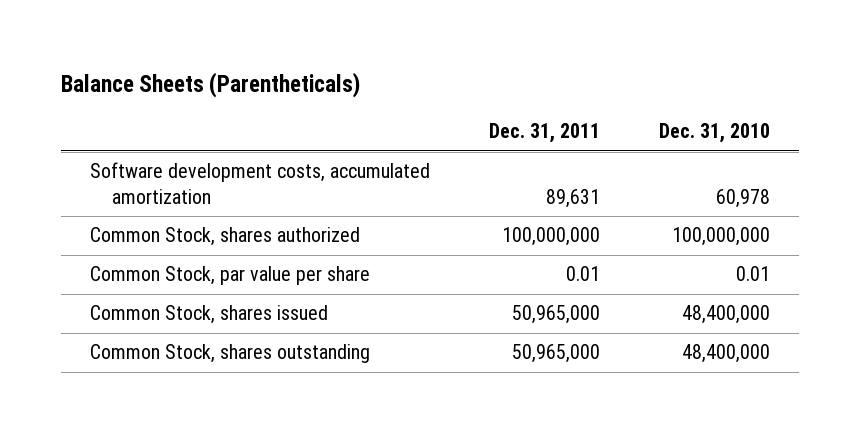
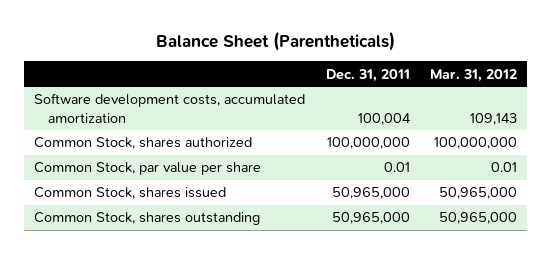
- Balance Sheets (Parentheticals)
+ Balance Sheet (Parentheticals)
- | Dec. 31, 2011 | Dec. 31, 2010
+ | Dec. 31, 2011 | Mar. 31, 2012
- Software development costs, accumulated amortization | 89,631 | 60,978
+ Software development costs, accumulated amortization | 100,004 | 109,143

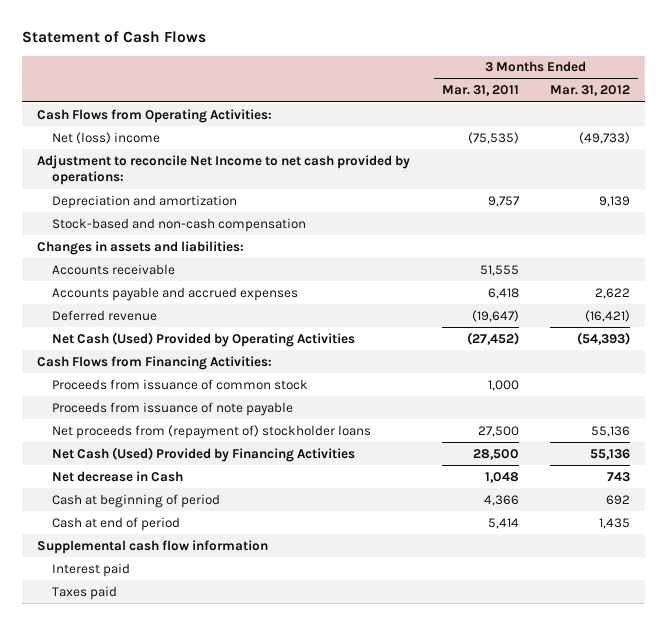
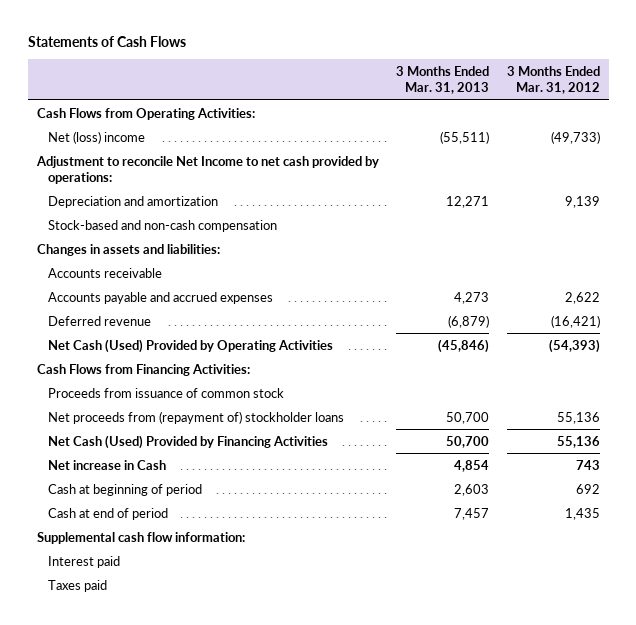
- Statement of Cash Flows
+ Statements of Cash Flows
- | 3 Months Ended Mar. 31, 2011 | 3 Months Ended Mar. 31, 2012
+ | 3 Months Ended Mar. 31, 2013 | 3 Months Ended Mar. 31, 2012
- Proceeds from issuance of note payable
- Net decrease in Cash | 1,048 | 743
+ Net increase in Cash | 4,854 | 743
- Supplemental cash flow information
+ Supplemental cash flow information:

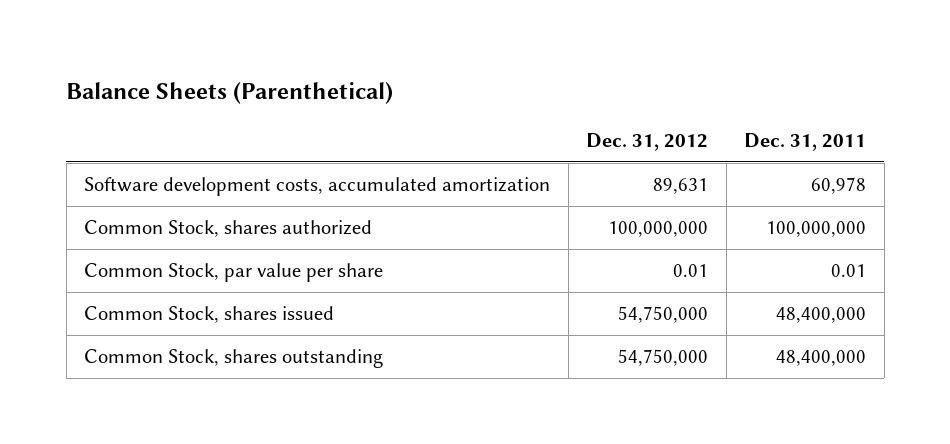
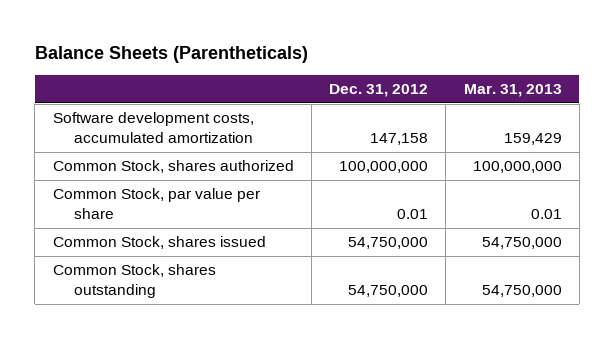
- Balance Sheets (Parenthetical)
+ Balance Sheets (Parentheticals)
- | Dec. 31, 2012 | Dec. 31, 2011
+ | Dec. 31, 2012 | Mar. 31, 2013
- Software development costs, accumulated amortization | 89,631 | 60,978
+ Software development costs, accumulated amortization | 147,158 | 159,429

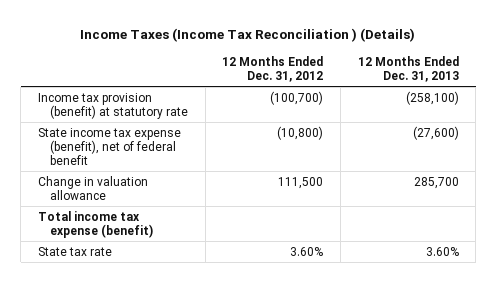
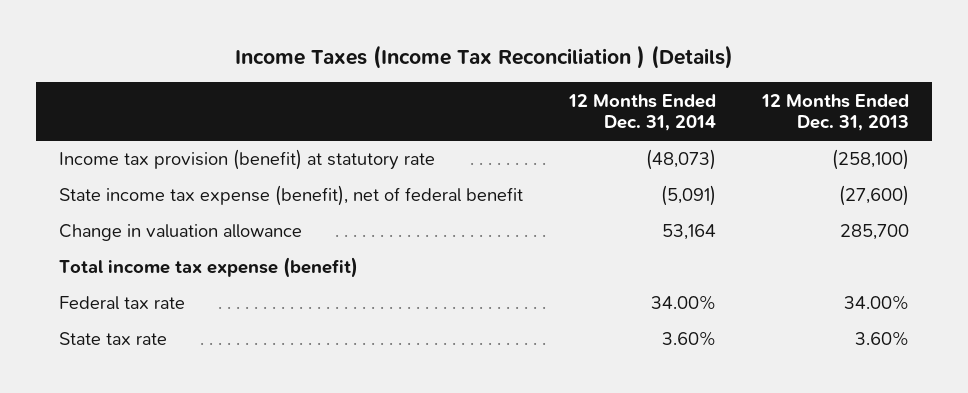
- | 12 Months Ended Dec. 31, 2012 | 12 Months Ended Dec. 31, 2013
+ | 12 Months Ended Dec. 31, 2014 | 12 Months Ended Dec. 31, 2013
+ Federal tax rate | 34.00% | 34.00%

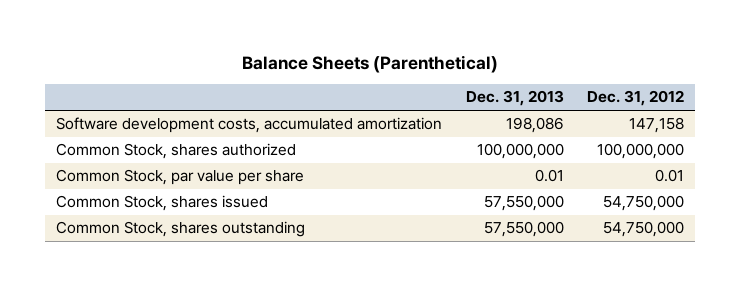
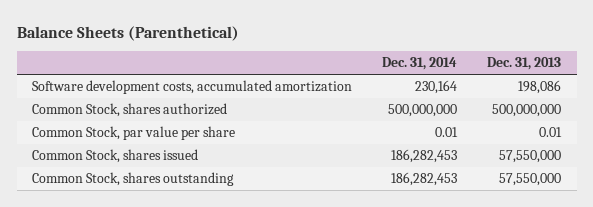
- | Dec. 31, 2013 | Dec. 31, 2012
+ | Dec. 31, 2014 | Dec. 31, 2013
- Common Stock, shares authorized | 100,000,000 | 100,000,000
+ Common Stock, shares authorized | 500,000,000 | 500,000,000

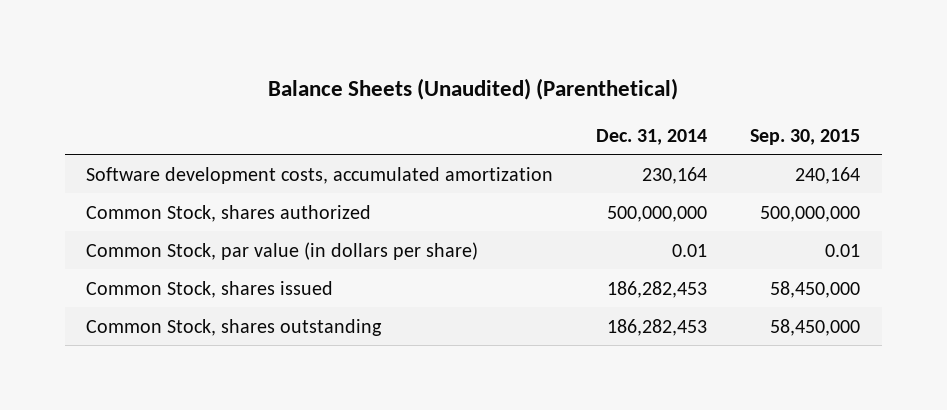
- Balance Sheets (Parenthetical)
+ Balance Sheets (Unaudited) (Parenthetical)
- | Dec. 31, 2014 | Dec. 31, 2013
+ | Dec. 31, 2014 | Sep. 30, 2015
- Common Stock, par value per share | 0.01 | 0.01
+ Common Stock, par value (in dollars per share) | 0.01 | 0.01

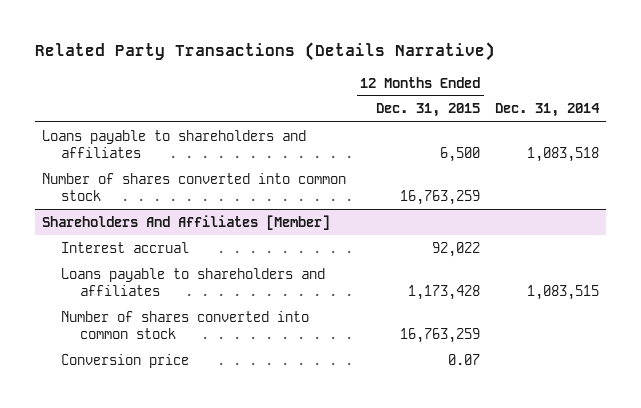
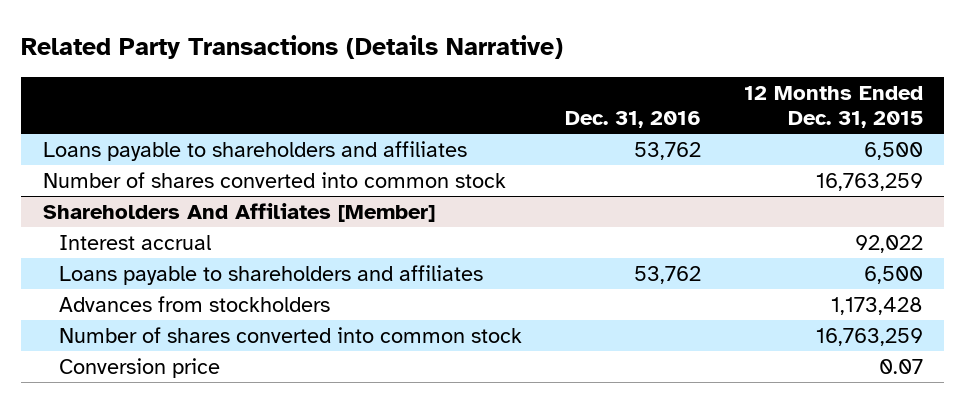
- | 12 Months Ended Dec. 31, 2015 | Dec. 31, 2014
+ | Dec. 31, 2016 | 12 Months Ended Dec. 31, 2015
@ Shareholders And Affiliates [Member]
- Loans payable to shareholders and affiliates | 1,173,428 | 1,083,515
+ Loans payable to shareholders and affiliates | 53,762 | 6,500
+ Advances from stockholders | | 1,173,428

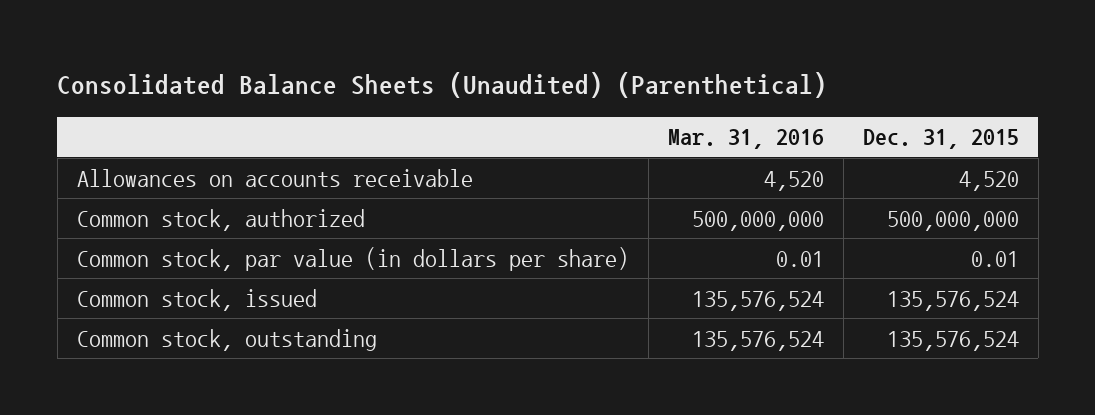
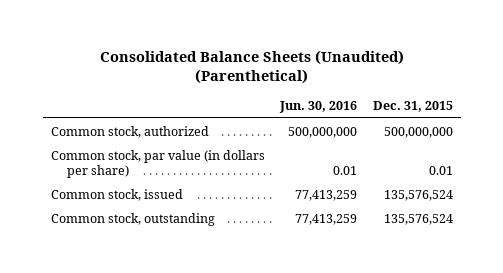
- | Mar. 31, 2016 | Dec. 31, 2015
+ | Jun. 30, 2016 | Dec. 31, 2015
- Allowances on accounts receivable | 4,520 | 4,520

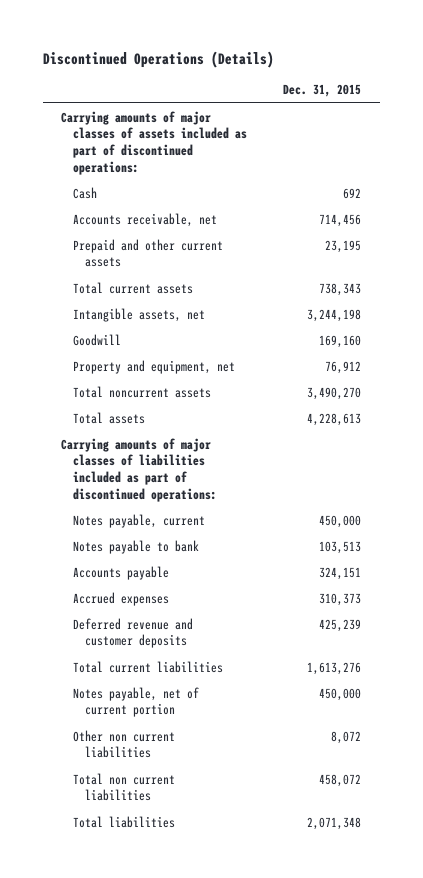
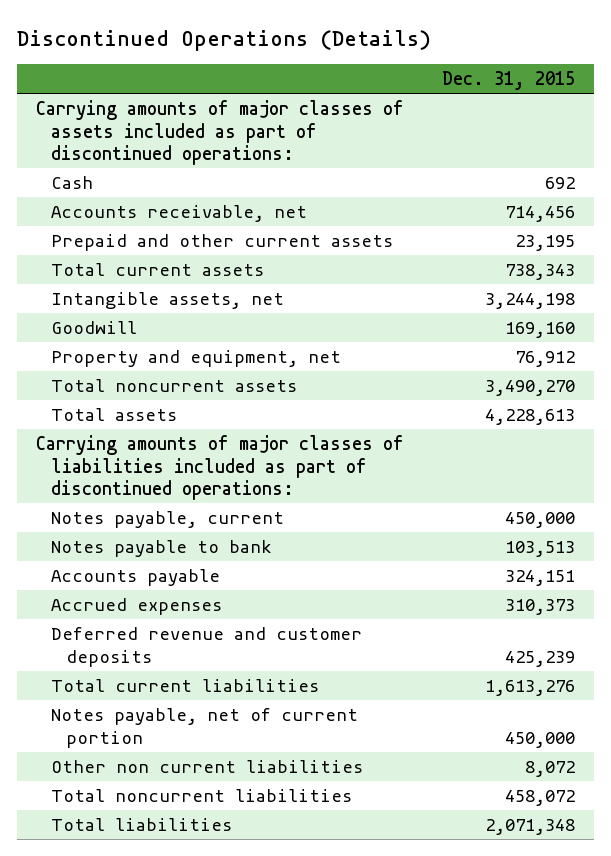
- Total non current liabilities | 458,072
+ Total noncurrent liabilities | 458,072

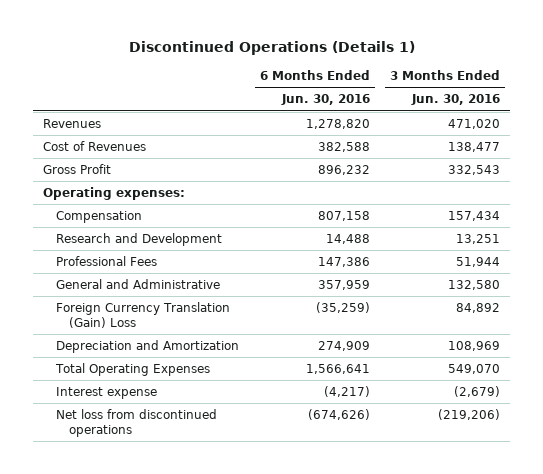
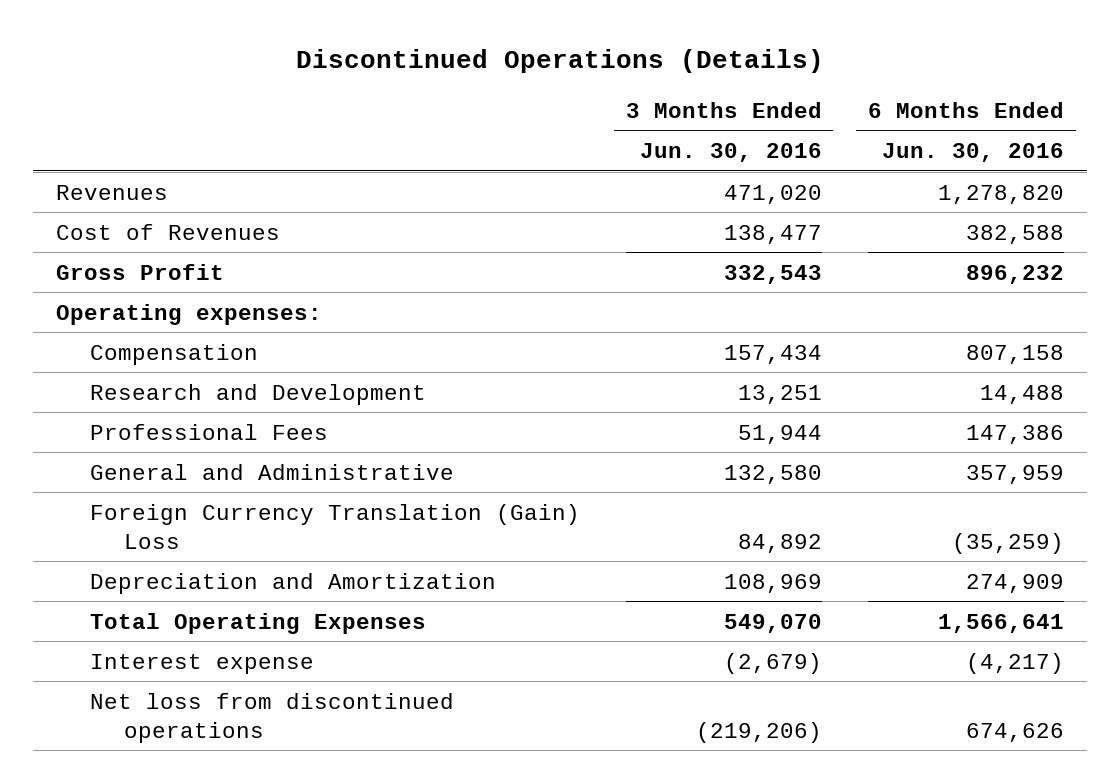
- Discontinued Operations (Details 1)
+ Discontinued Operations (Details)
- | 6 Months Ended Jun. 30, 2016 | 3 Months Ended Jun. 30, 2016
+ | 3 Months Ended Jun. 30, 2016 | 6 Months Ended Jun. 30, 2016
- Net loss from discontinued operations | (674,626) | (219,206)
+ Net loss from discontinued operations | (219,206) | 674,626

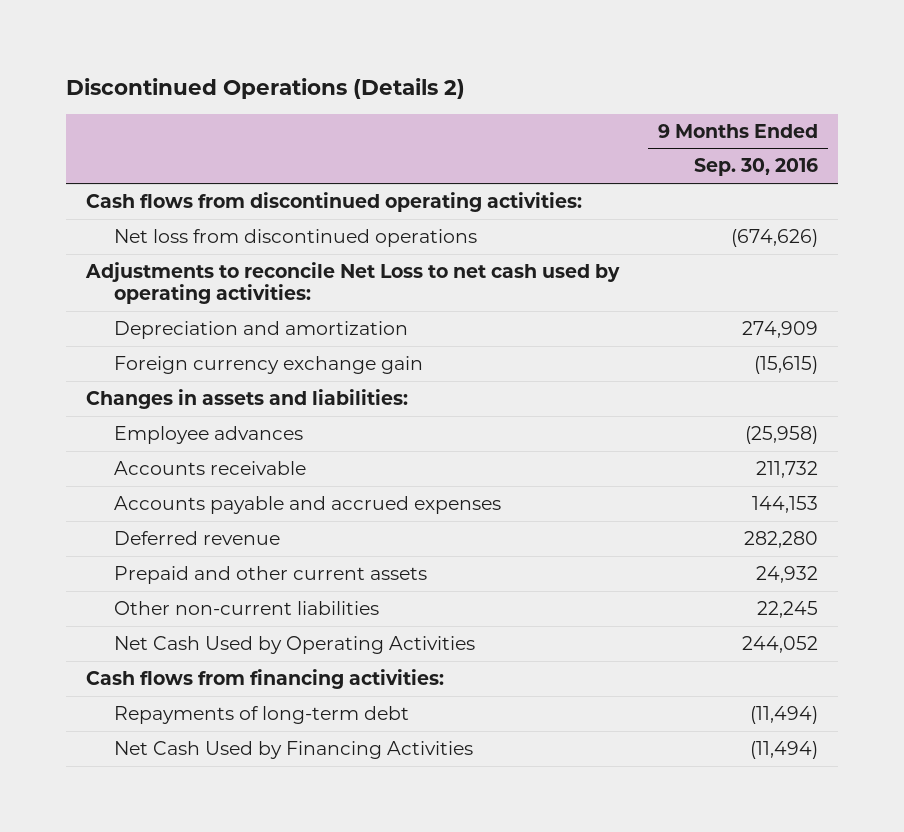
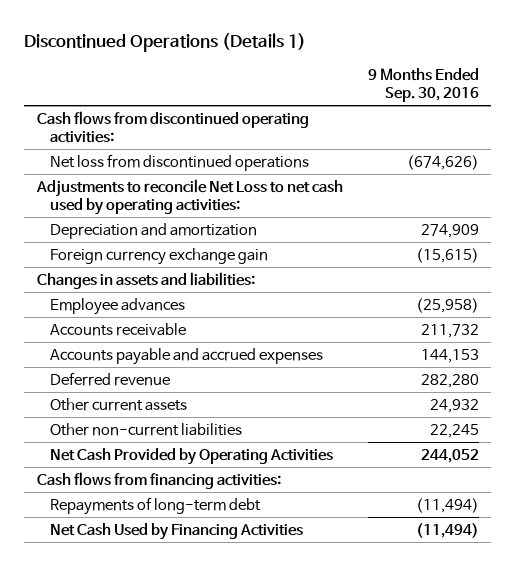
- Discontinued Operations (Details 2)
+ Discontinued Operations (Details 1)
- Prepaid and other current assets | 24,932
+ Other current assets | 24,932
- Net Cash Used by Operating Activities | 244,052
+ Net Cash Provided by Operating Activities | 244,052

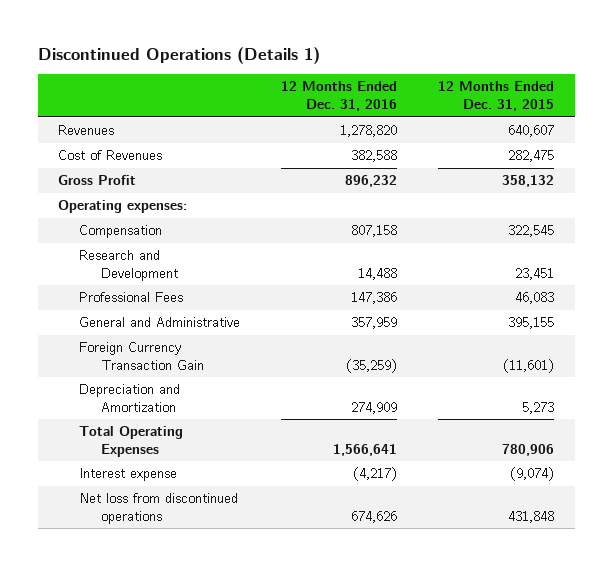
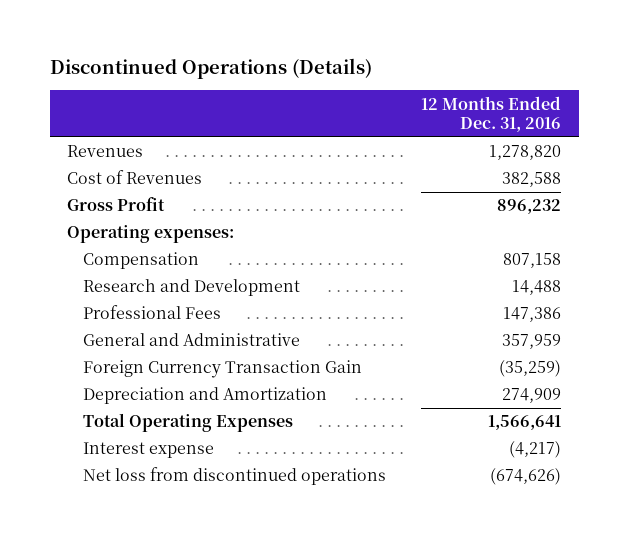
- Discontinued Operations (Details 1)
+ Discontinued Operations (Details)
- | 12 Months Ended Dec. 31, 2016 | 12 Months Ended Dec. 31, 2015
+ | 12 Months Ended Dec. 31, 2016
- Net loss from discontinued operations | 674,626 | 431,848
+ Net loss from discontinued operations | (674,626)

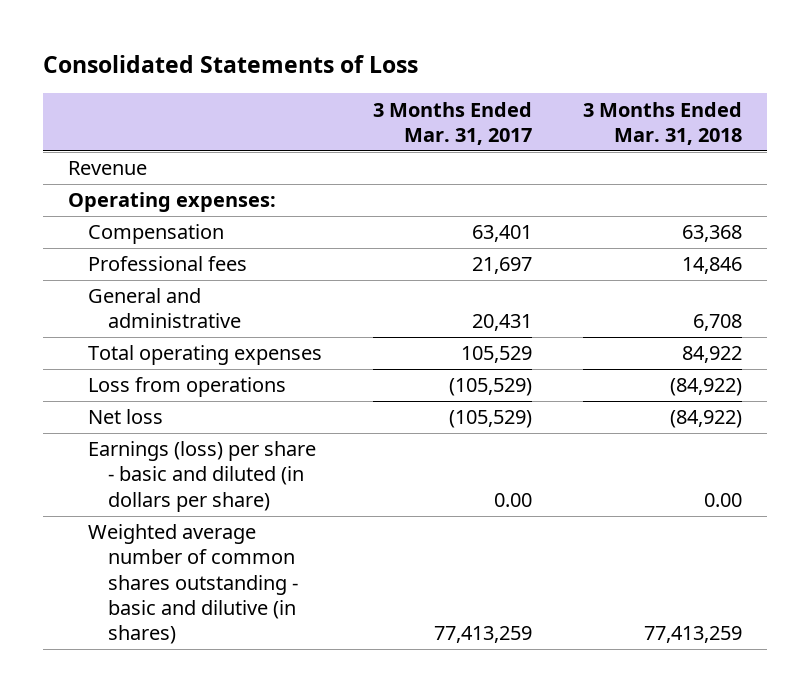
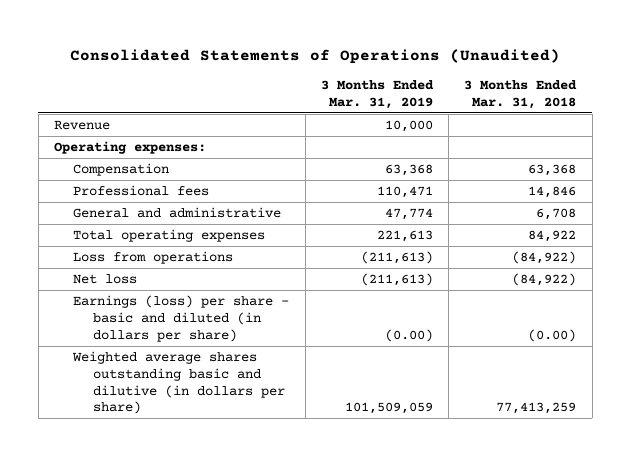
- Consolidated Statements of Loss
+ Consolidated Statements of Operations (Unaudited)
- | 3 Months Ended Mar. 31, 2017 | 3 Months Ended Mar. 31, 2018
+ | 3 Months Ended Mar. 31, 2019 | 3 Months Ended Mar. 31, 2018
- Earnings (loss) per share - basic and diluted (in dollars per share) | 0.00 | 0.00
- Weighted average number of common shares outstanding - basic and dilutive (in shares) | 77,413,259 | 77,413,259
+ Earnings (loss) per share - basic and diluted (in dollars per share) | (0.00) | (0.00)
+ Weighted average shares outstanding basic and dilutive (in dollars per share) | 101,509,059 | 77,413,259

